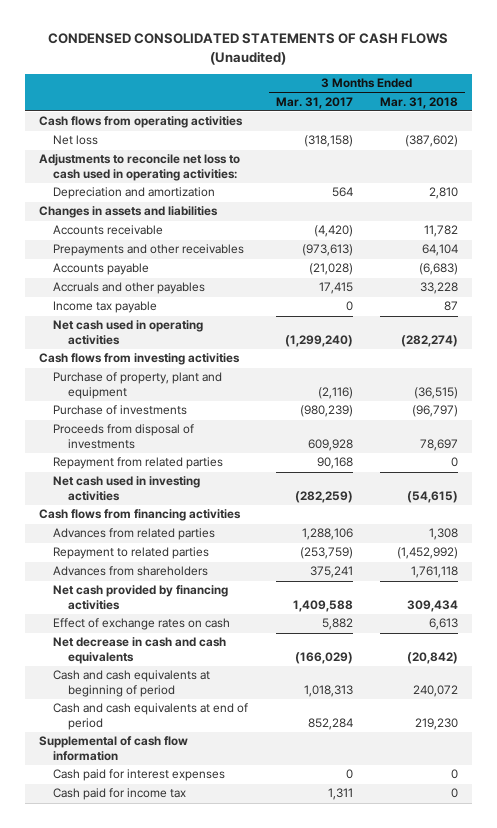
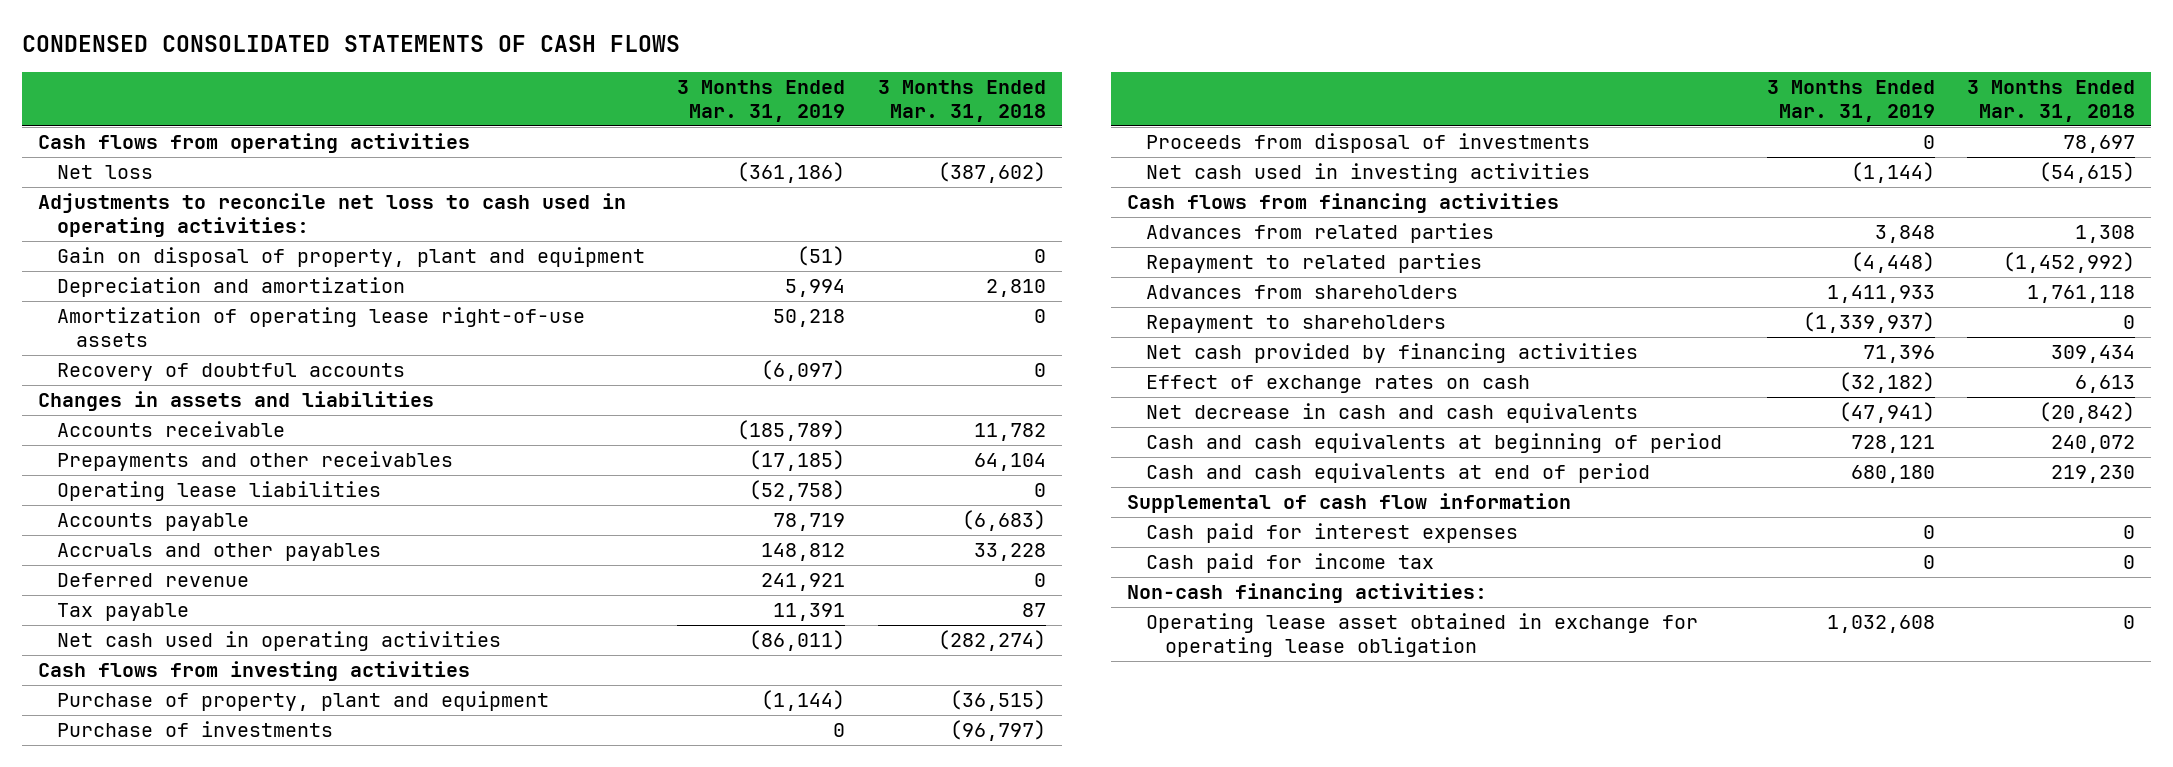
- CONDENSED CONSOLIDATED STATEMENTS OF CASH FLOWS (Unaudited)
+ CONDENSED CONSOLIDATED STATEMENTS OF CASH FLOWS
- | 3 Months Ended Mar. 31, 2017 | 3 Months Ended Mar. 31, 2018
+ | 3 Months Ended Mar. 31, 2019 | 3 Months Ended Mar. 31, 2018
+ Gain on disposal of property, plant and equipment | (51) | 0
+ Amortization of operating lease right-of-use assets | 50,218 | 0
+ Recovery of doubtful accounts | (6,097) | 0
+ Operating lease liabilities | (52,758) | 0
- Income tax payable | 0 | 87
+ Deferred revenue | 241,921 | 0
+ Tax payable | 11,391 | 87
- Repayment from related parties | 90,168 | 0
+ Repayment to shareholders | (1,339,937) | 0
+ Non-cash financing activities:
+ Operating lease asset obtained in exchange for operating lease obligation | 1,032,608 | 0

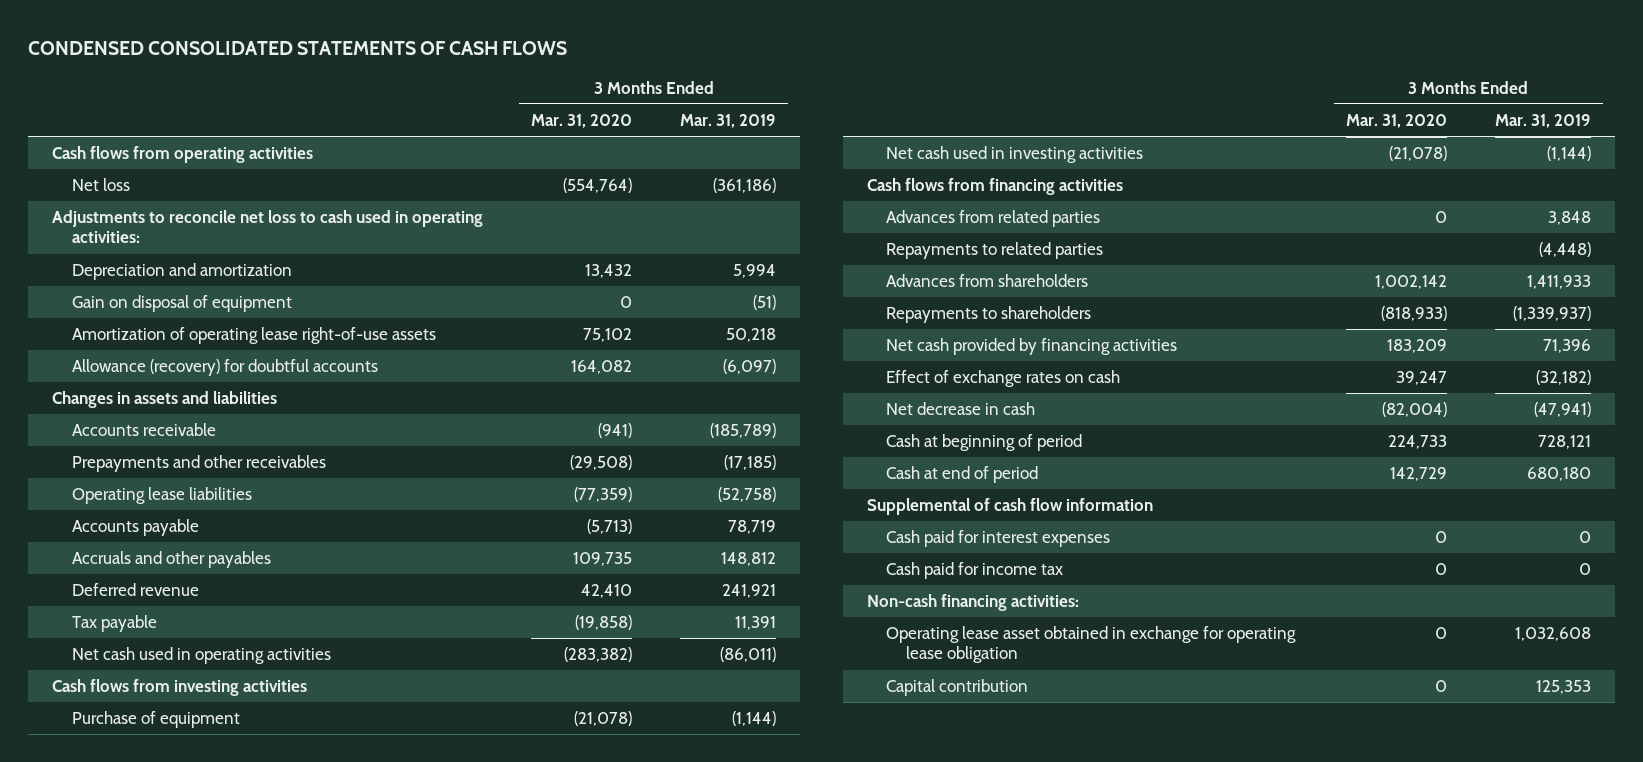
- | 3 Months Ended Mar. 31, 2019 | 3 Months Ended Mar. 31, 2018
+ | 3 Months Ended Mar. 31, 2020 | 3 Months Ended Mar. 31, 2019
- Gain on disposal of property, plant and equipment | (51) | 0
+ Gain on disposal of equipment | 0 | (51)
- Recovery of doubtful accounts | (6,097) | 0
+ Allowance (recovery) for doubtful accounts | 164,082 | (6,097)
- Purchase of property, plant and equipment | (1,144) | (36,515)
- Purchase of investments | 0 | (96,797)
- Proceeds from disposal of investments | 0 | 78,697
+ Purchase of equipment | (21,078) | (1,144)
- Repayment to related parties | (4,448) | (1,452,992)
+ Repayments to related parties | | (4,448)
- Repayment to shareholders | (1,339,937) | 0
+ Repayments to shareholders | (818,933) | (1,339,937)
- Net decrease in cash and cash equivalents | (47,941) | (20,842)
- Cash and cash equivalents at beginning of period | 728,121 | 240,072
- Cash and cash equivalents at end of period | 680,180 | 219,230
+ Net decrease in cash | (82,004) | (47,941)
+ Cash at beginning of period | 224,733 | 728,121
+ Cash at end of period | 142,729 | 680,180
+ Capital contribution | 0 | 125,353

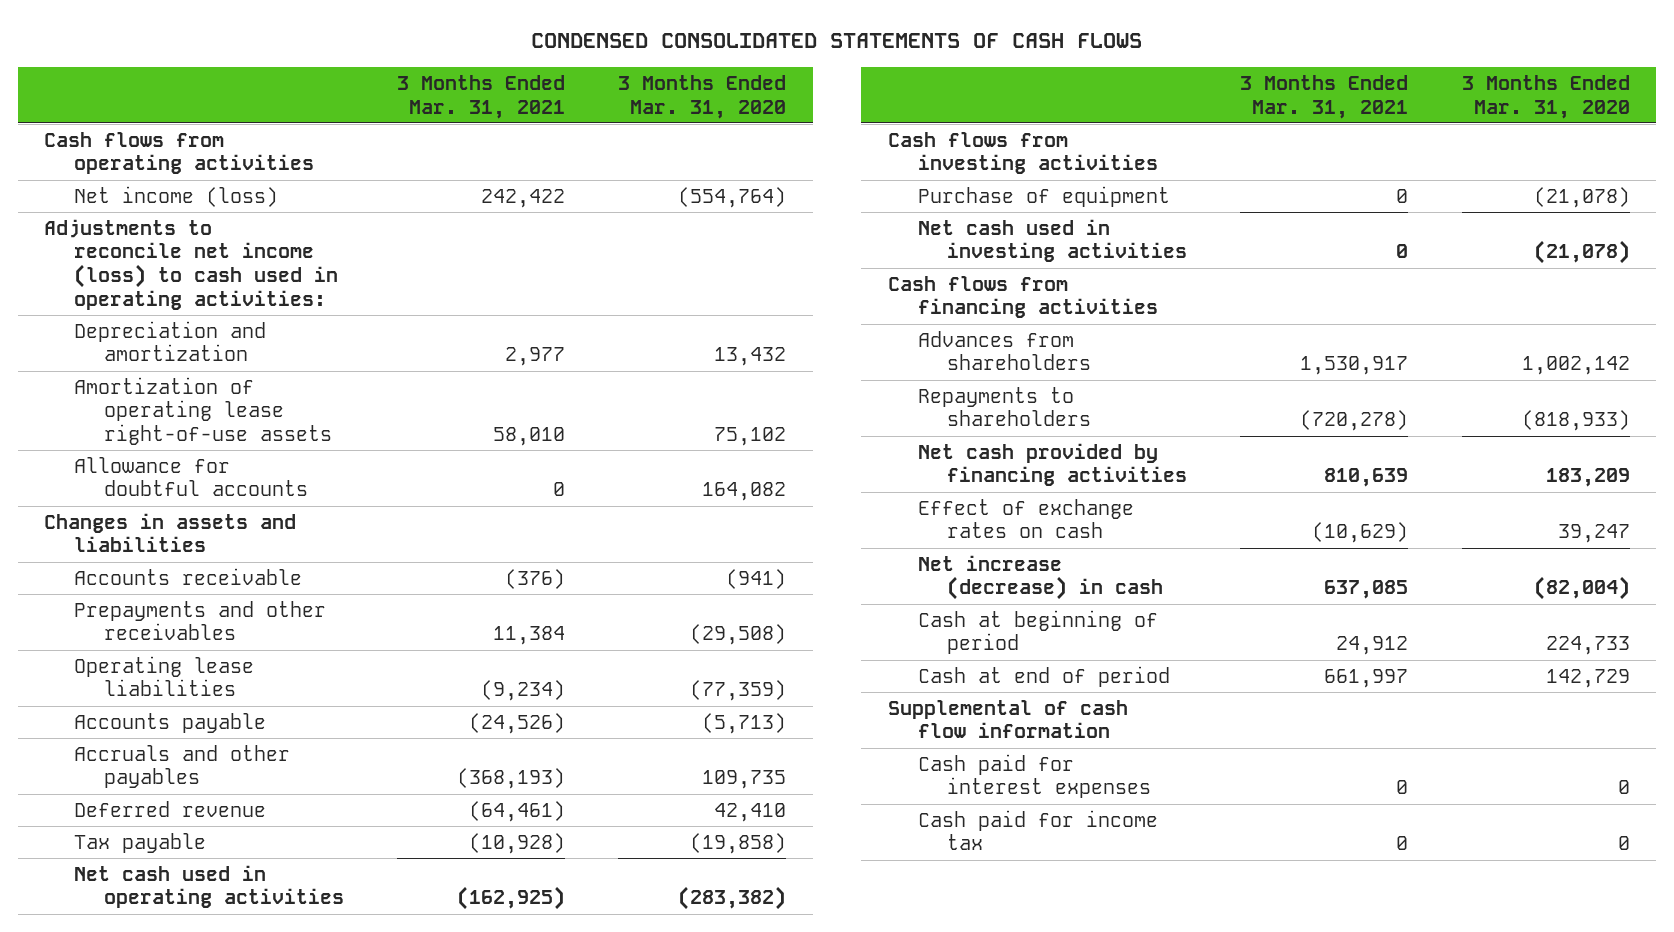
- | 3 Months Ended Mar. 31, 2020 | 3 Months Ended Mar. 31, 2019
+ | 3 Months Ended Mar. 31, 2021 | 3 Months Ended Mar. 31, 2020
- Net loss | (554,764) | (361,186)
- Adjustments to reconcile net loss to cash used in operating activities:
+ Net income (loss) | 242,422 | (554,764)
+ Adjustments to reconcile net income (loss) to cash used in operating activities:
- Gain on disposal of equipment | 0 | (51)
- Allowance (recovery) for doubtful accounts | 164,082 | (6,097)
+ Allowance for doubtful accounts | 0 | 164,082
- Advances from related parties | 0 | 3,848
- Repayments to related parties | | (4,448)
- Net decrease in cash | (82,004) | (47,941)
+ Net increase (decrease) in cash | 637,085 | (82,004)
- Non-cash financing activities:
- Operating lease asset obtained in exchange for operating lease obligation | 0 | 1,032,608
- Capital contribution | 0 | 125,353

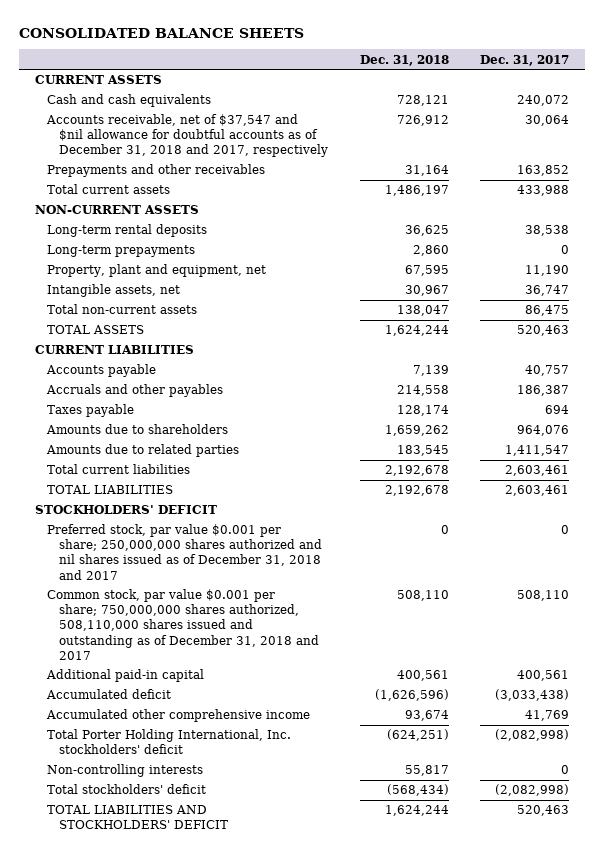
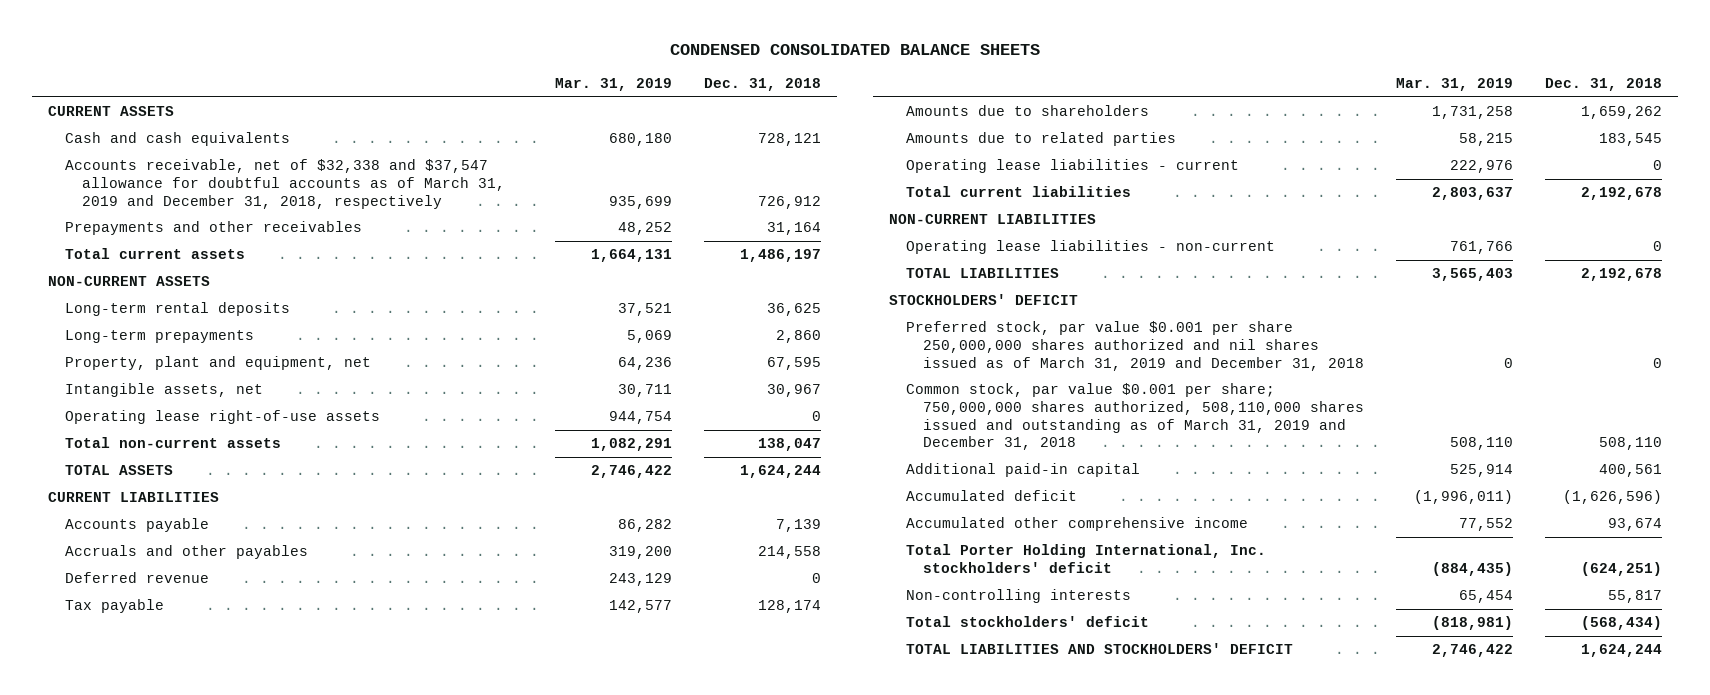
- CONSOLIDATED BALANCE SHEETS
+ CONDENSED CONSOLIDATED BALANCE SHEETS
- | Dec. 31, 2018 | Dec. 31, 2017
+ | Mar. 31, 2019 | Dec. 31, 2018
- Accounts receivable, net of $37,547 and $nil allowance for doubtful accounts as of December 31, 2018 and 2017, respectively | 726,912 | 30,064
+ Accounts receivable, net of $32,338 and $37,547 allowance for doubtful accounts as of March 31, 2019 and December 31, 2018, respectively | 935,699 | 726,912
+ Operating lease right-of-use assets | 944,754 | 0
- Taxes payable | 128,174 | 694
+ Deferred revenue | 243,129 | 0
+ Tax payable | 142,577 | 128,174
+ Operating lease liabilities - current | 222,976 | 0
+ NON-CURRENT LIABILITIES
+ Operating lease liabilities - non-current | 761,766 | 0
- Preferred stock, par value $0.001 per share; 250,000,000 shares authorized and nil shares issued as of December 31, 2018 and 2017 | 0 | 0
- Common stock, par value $0.001 per share; 750,000,000 shares authorized, 508,110,000 shares issued and outstanding as of December 31, 2018 and 2017 | 508,110 | 508,110
+ Preferred stock, par value $0.001 per share 250,000,000 shares authorized and nil shares issued as of March 31, 2019 and December 31, 2018 | 0 | 0
+ Common stock, par value $0.001 per share; 750,000,000 shares authorized, 508,110,000 shares issued and outstanding as of March 31, 2019 and December 31, 2018 | 508,110 | 508,110

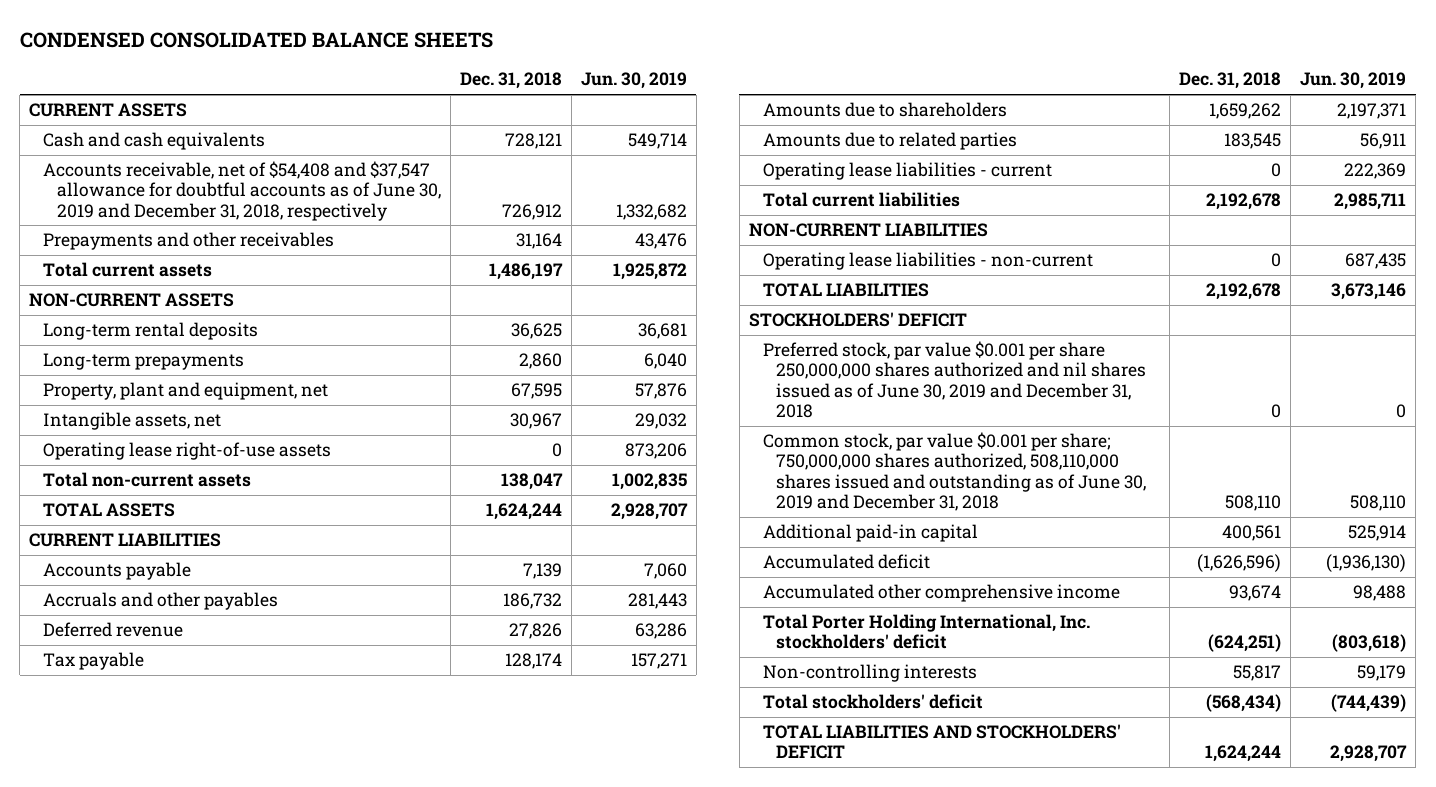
- | Mar. 31, 2019 | Dec. 31, 2018
+ | Dec. 31, 2018 | Jun. 30, 2019
- Accounts receivable, net of $32,338 and $37,547 allowance for doubtful accounts as of March 31, 2019 and December 31, 2018, respectively | 935,699 | 726,912
+ Accounts receivable, net of $54,408 and $37,547 allowance for doubtful accounts as of June 30, 2019 and December 31, 2018, respectively | 726,912 | 1,332,682
- Accruals and other payables | 319,200 | 214,558
- Deferred revenue | 243,129 | 0
+ Accruals and other payables | 186,732 | 281,443
+ Deferred revenue | 27,826 | 63,286
- Preferred stock, par value $0.001 per share 250,000,000 shares authorized and nil shares issued as of March 31, 2019 and December 31, 2018 | 0 | 0
- Common stock, par value $0.001 per share; 750,000,000 shares authorized, 508,110,000 shares issued and outstanding as of March 31, 2019 and December 31, 2018 | 508,110 | 508,110
+ Preferred stock, par value $0.001 per share 250,000,000 shares authorized and nil shares issued as of June 30, 2019 and December 31, 2018 | 0 | 0
+ Common stock, par value $0.001 per share; 750,000,000 shares authorized, 508,110,000 shares issued and outstanding as of June 30, 2019 and December 31, 2018 | 508,110 | 508,110

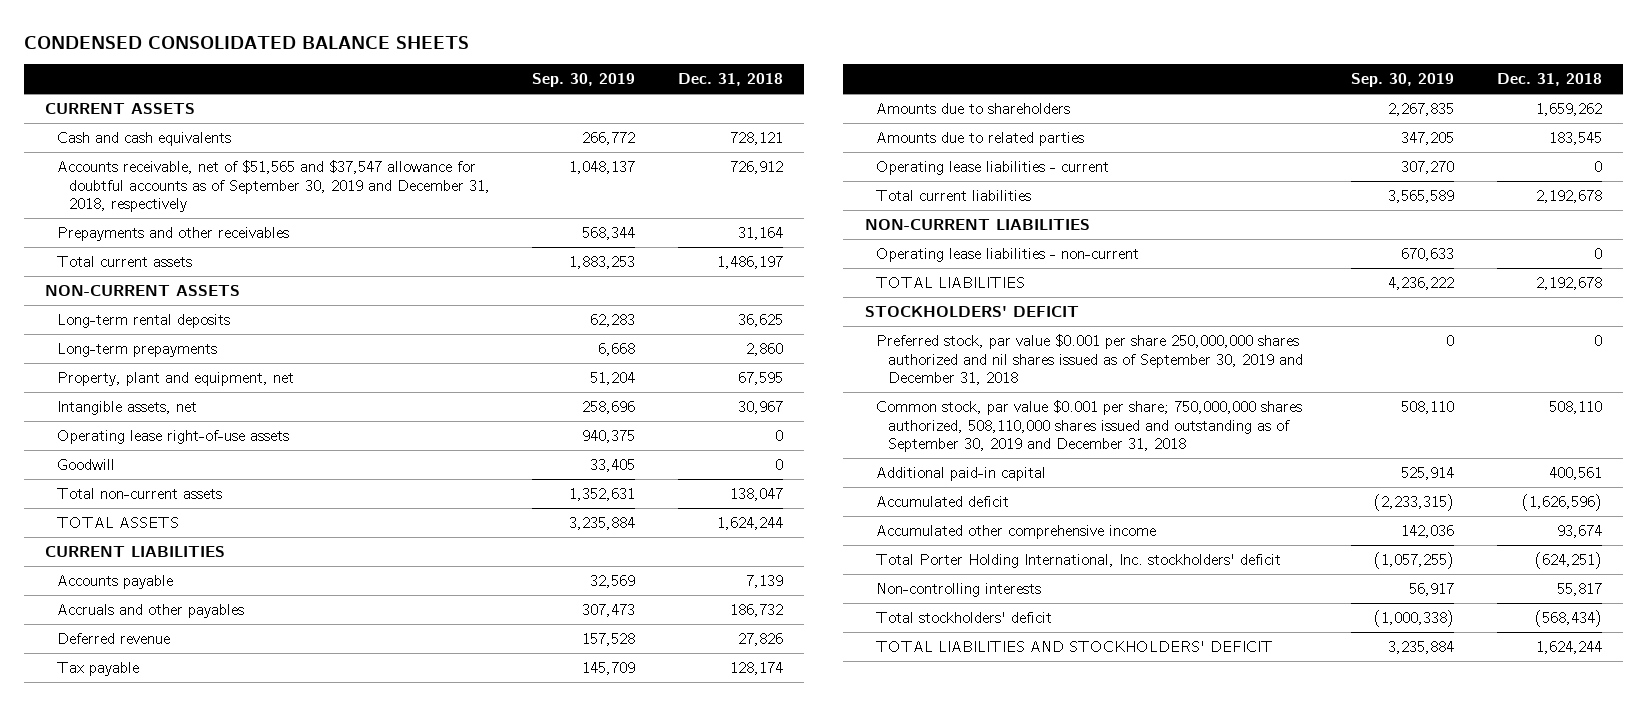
- | Dec. 31, 2018 | Jun. 30, 2019
+ | Sep. 30, 2019 | Dec. 31, 2018
- Accounts receivable, net of $54,408 and $37,547 allowance for doubtful accounts as of June 30, 2019 and December 31, 2018, respectively | 726,912 | 1,332,682
+ Accounts receivable, net of $51,565 and $37,547 allowance for doubtful accounts as of September 30, 2019 and December 31, 2018, respectively | 1,048,137 | 726,912
+ Goodwill | 33,405 | 0
- Preferred stock, par value $0.001 per share 250,000,000 shares authorized and nil shares issued as of June 30, 2019 and December 31, 2018 | 0 | 0
- Common stock, par value $0.001 per share; 750,000,000 shares authorized, 508,110,000 shares issued and outstanding as of June 30, 2019 and December 31, 2018 | 508,110 | 508,110
+ Preferred stock, par value $0.001 per share 250,000,000 shares authorized and nil shares issued as of September 30, 2019 and December 31, 2018 | 0 | 0
+ Common stock, par value $0.001 per share; 750,000,000 shares authorized, 508,110,000 shares issued and outstanding as of September 30, 2019 and December 31, 2018 | 508,110 | 508,110

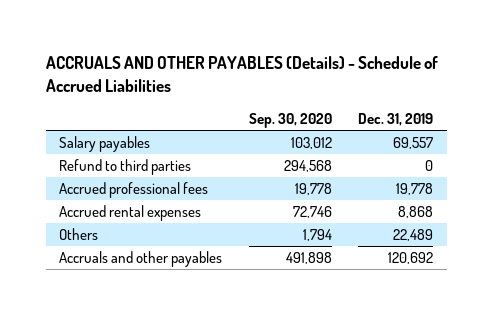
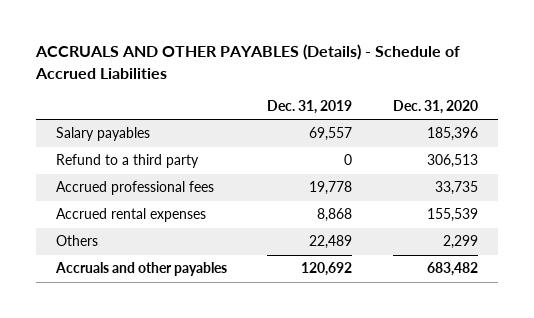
- | Sep. 30, 2020 | Dec. 31, 2019
+ | Dec. 31, 2019 | Dec. 31, 2020
- Refund to third parties | 294,568 | 0
+ Refund to a third party | 0 | 306,513

